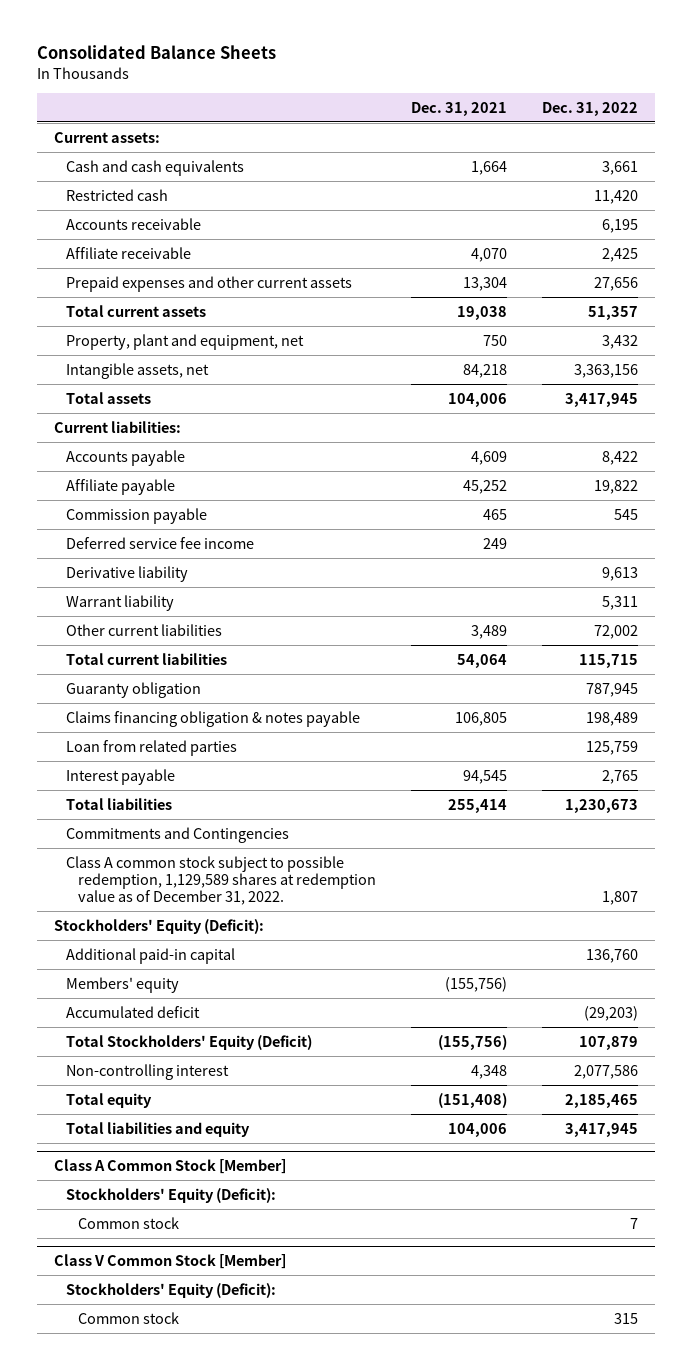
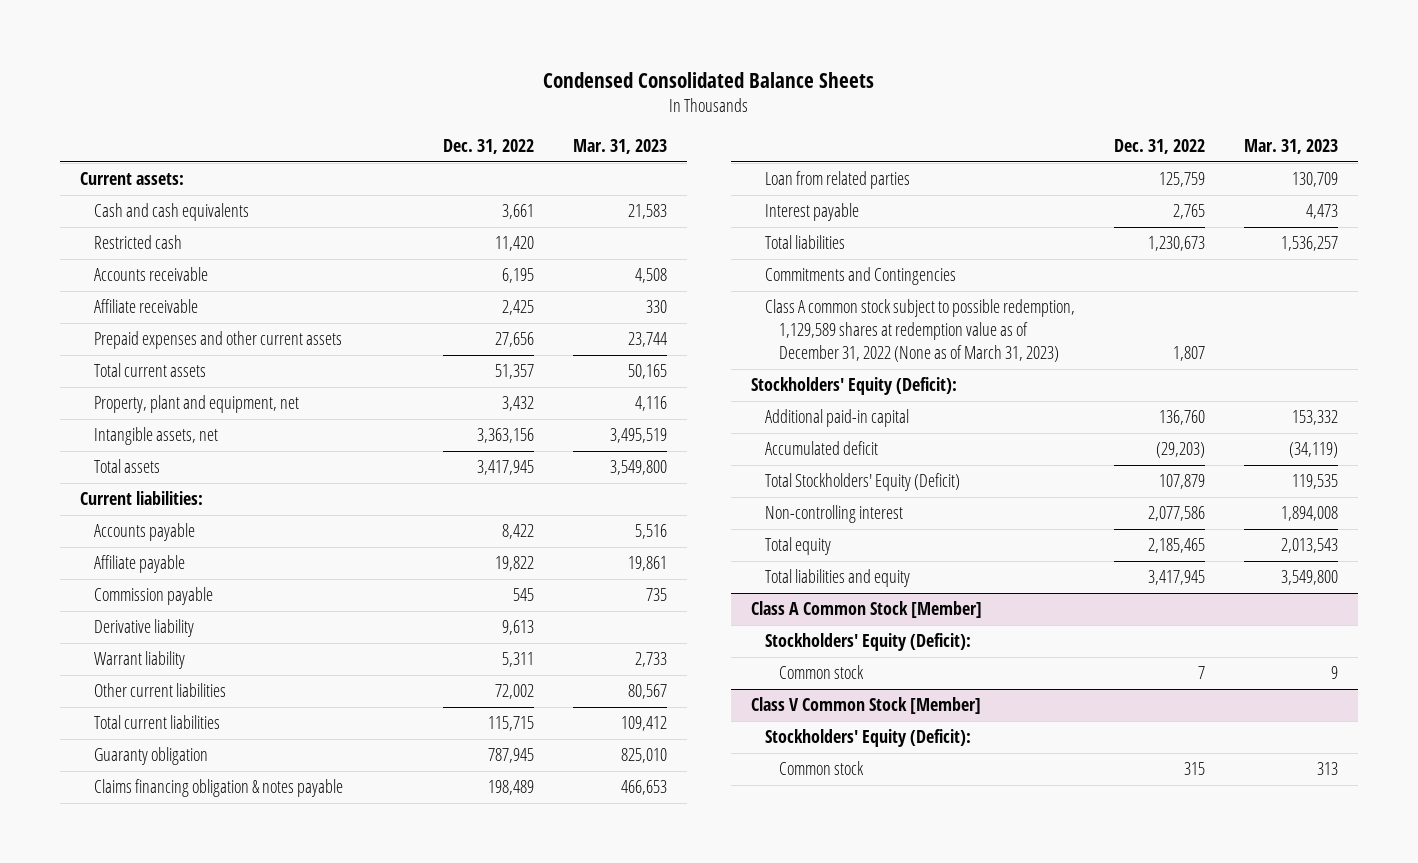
- Consolidated Balance Sheets
+ Condensed Consolidated Balance Sheets
- | Dec. 31, 2021 | Dec. 31, 2022
+ | Dec. 31, 2022 | Mar. 31, 2023
- Deferred service fee income | 249 |
- Class A common stock subject to possible redemption, 1,129,589 shares at redemption value as of December 31, 2022. | | 1,807
+ Class A common stock subject to possible redemption, 1,129,589 shares at redemption value as of December 31, 2022 (None as of March 31, 2023) | 1,807 |
- Members' equity | (155,756) |

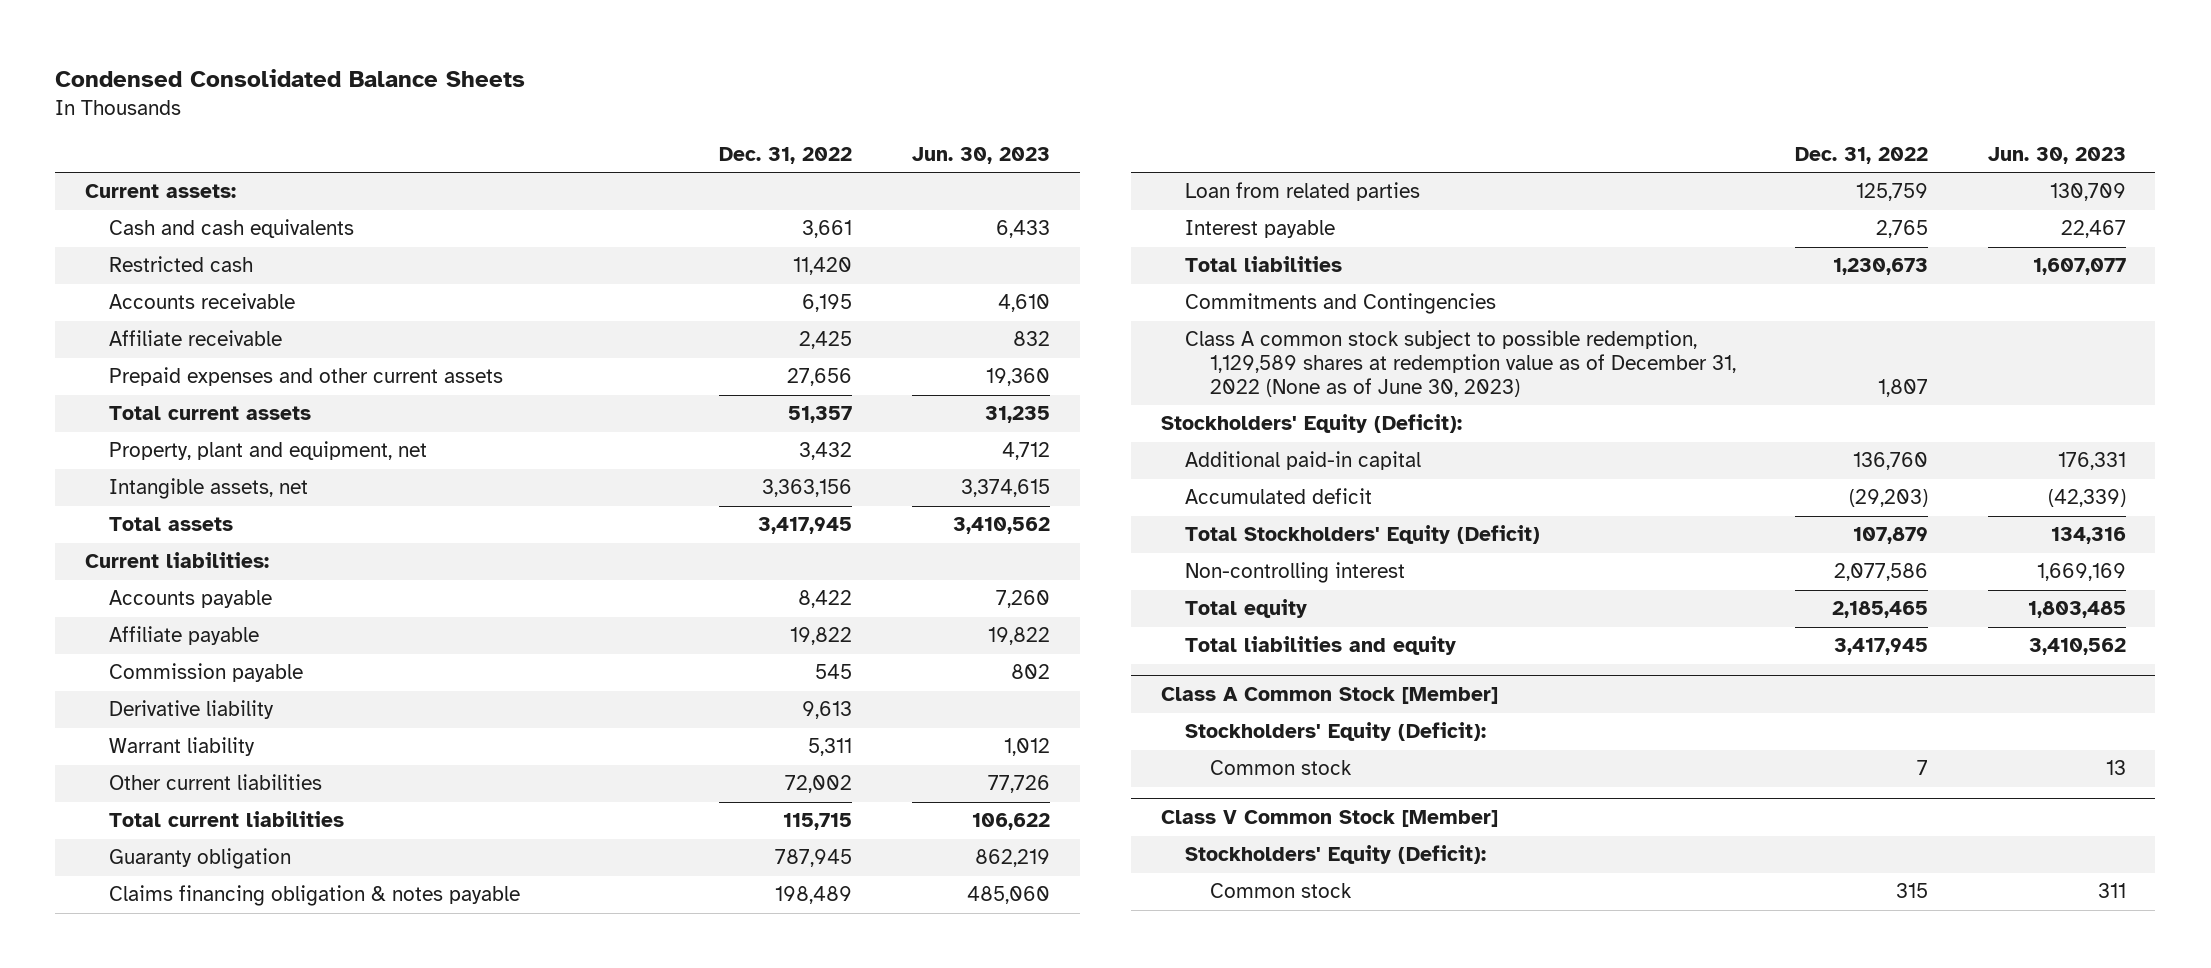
- | Dec. 31, 2022 | Mar. 31, 2023
+ | Dec. 31, 2022 | Jun. 30, 2023
- Class A common stock subject to possible redemption, 1,129,589 shares at redemption value as of December 31, 2022 (None as of March 31, 2023) | 1,807 |
+ Class A common stock subject to possible redemption, 1,129,589 shares at redemption value as of December 31, 2022 (None as of June 30, 2023) | 1,807 |

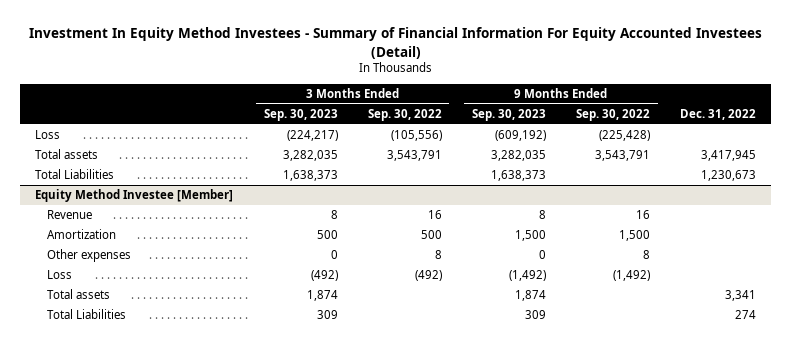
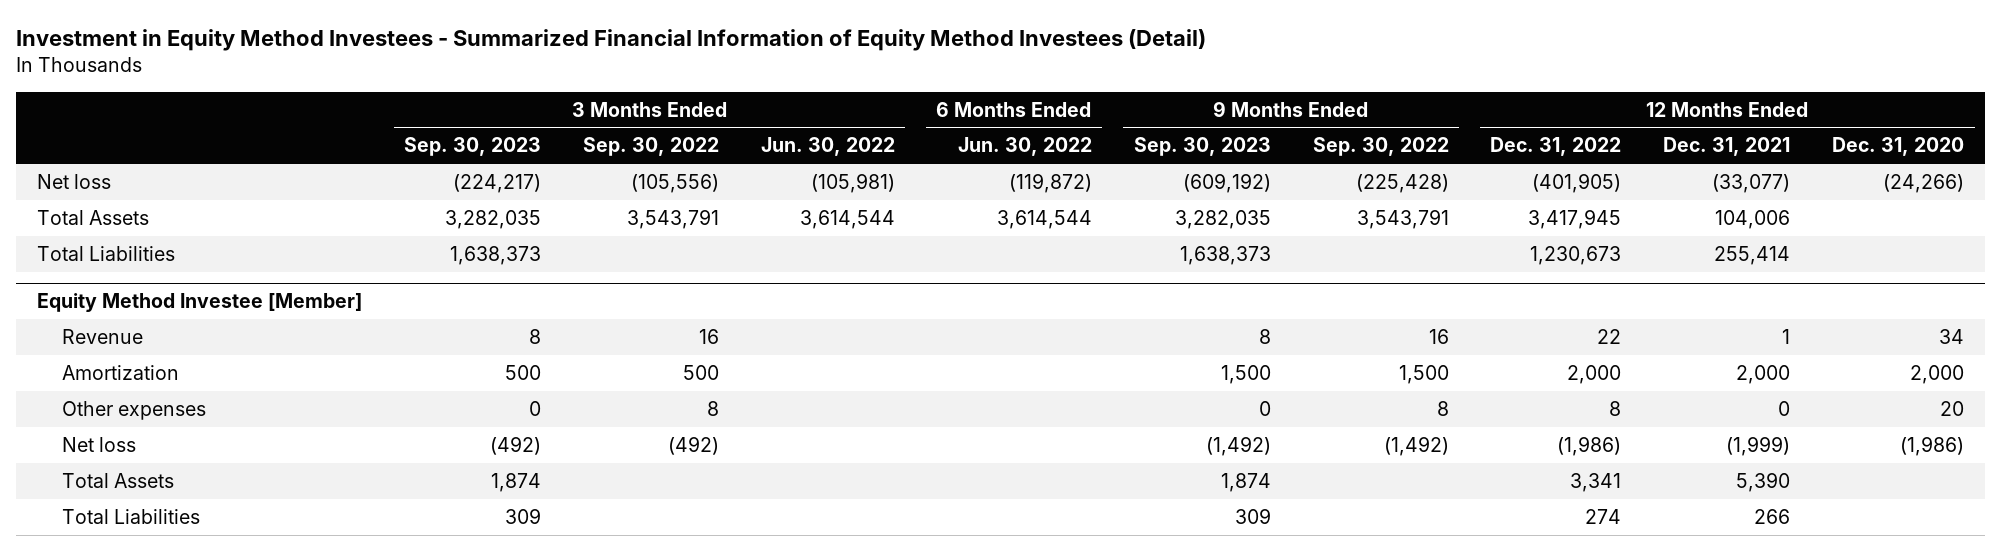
- Investment In Equity Method Investees - Summary of Financial Information For Equity Accounted Investees (Detail)
+ Investment in Equity Method Investees - Summarized Financial Information of Equity Method Investees (Detail)
- | 3 Months Ended Sep. 30, 2023 | 3 Months Ended Sep. 30, 2022 | 9 Months Ended Sep. 30, 2023 | 9 Months Ended Sep. 30, 2022 | Dec. 31, 2022
+ | 3 Months Ended Sep. 30, 2023 | 3 Months Ended Sep. 30, 2022 | 3 Months Ended Jun. 30, 2022 | 6 Months Ended Jun. 30, 2022 | 9 Months Ended Sep. 30, 2023 | 9 Months Ended Sep. 30, 2022 | 12 Months Ended Dec. 31, 2022 | 12 Months Ended Dec. 31, 2021 | 12 Months Ended Dec. 31, 2020
- Loss | (224,217) | (105,556) | (609,192) | (225,428) |
- Total assets | 3,282,035 | 3,543,791 | 3,282,035 | 3,543,791 | 3,417,945
+ Net loss | (224,217) | (105,556) | (105,981) | (119,872) | (609,192) | (225,428) | (401,905) | (33,077) | (24,266)
+ Total Assets | 3,282,035 | 3,543,791 | 3,614,544 | 3,614,544 | 3,282,035 | 3,543,791 | 3,417,945 | 104,006 |
@ Equity Method Investee [Member]
- Loss | (492) | (492) | (1,492) | (1,492) |
- Total assets | 1,874 | | 1,874 | | 3,341
+ Net loss | (492) | (492) | | | (1,492) | (1,492) | (1,986) | (1,999) | (1,986)
+ Total Assets | 1,874 | | | | 1,874 | | 3,341 | 5,390 |

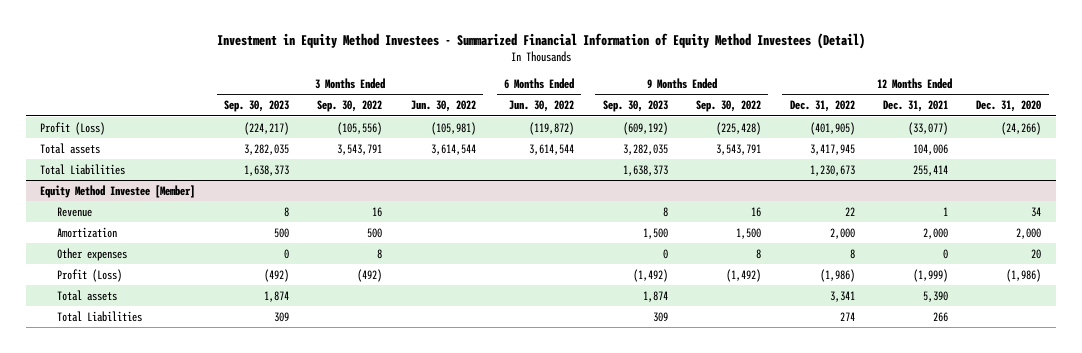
- Net loss | (224,217) | (105,556) | (105,981) | (119,872) | (609,192) | (225,428) | (401,905) | (33,077) | (24,266)
- Total Assets | 3,282,035 | 3,543,791 | 3,614,544 | 3,614,544 | 3,282,035 | 3,543,791 | 3,417,945 | 104,006 |
+ Profit (Loss) | (224,217) | (105,556) | (105,981) | (119,872) | (609,192) | (225,428) | (401,905) | (33,077) | (24,266)
+ Total assets | 3,282,035 | 3,543,791 | 3,614,544 | 3,614,544 | 3,282,035 | 3,543,791 | 3,417,945 | 104,006 |
@ Equity Method Investee [Member]
- Net loss | (492) | (492) | | | (1,492) | (1,492) | (1,986) | (1,999) | (1,986)
- Total Assets | 1,874 | | | | 1,874 | | 3,341 | 5,390 |
+ Profit (Loss) | (492) | (492) | | | (1,492) | (1,492) | (1,986) | (1,999) | (1,986)
+ Total assets | 1,874 | | | | 1,874 | | 3,341 | 5,390 |

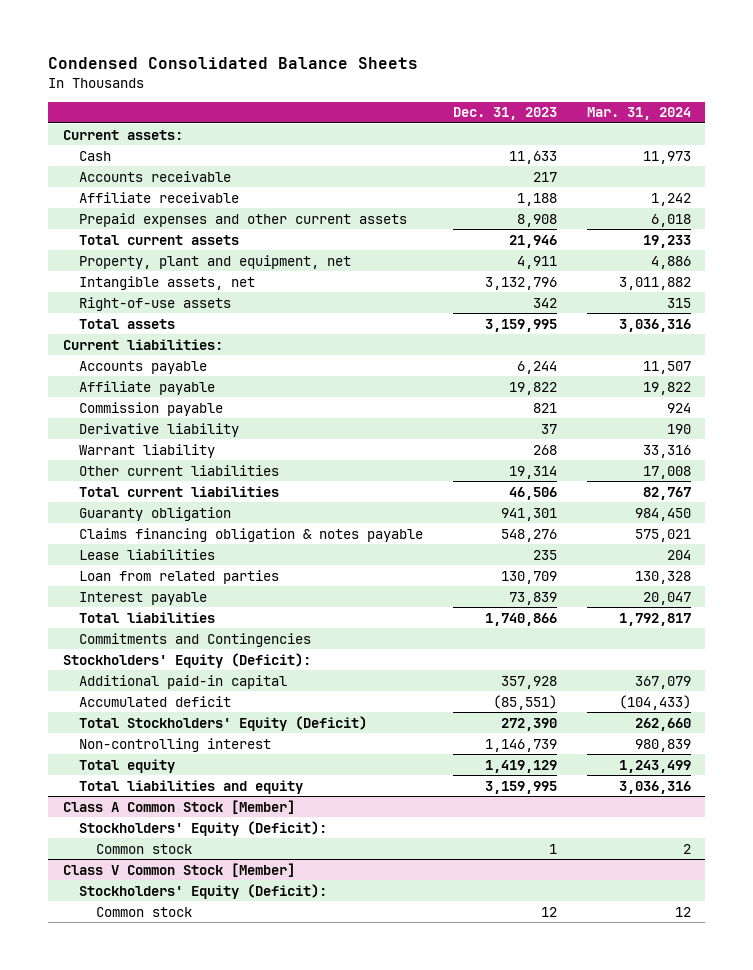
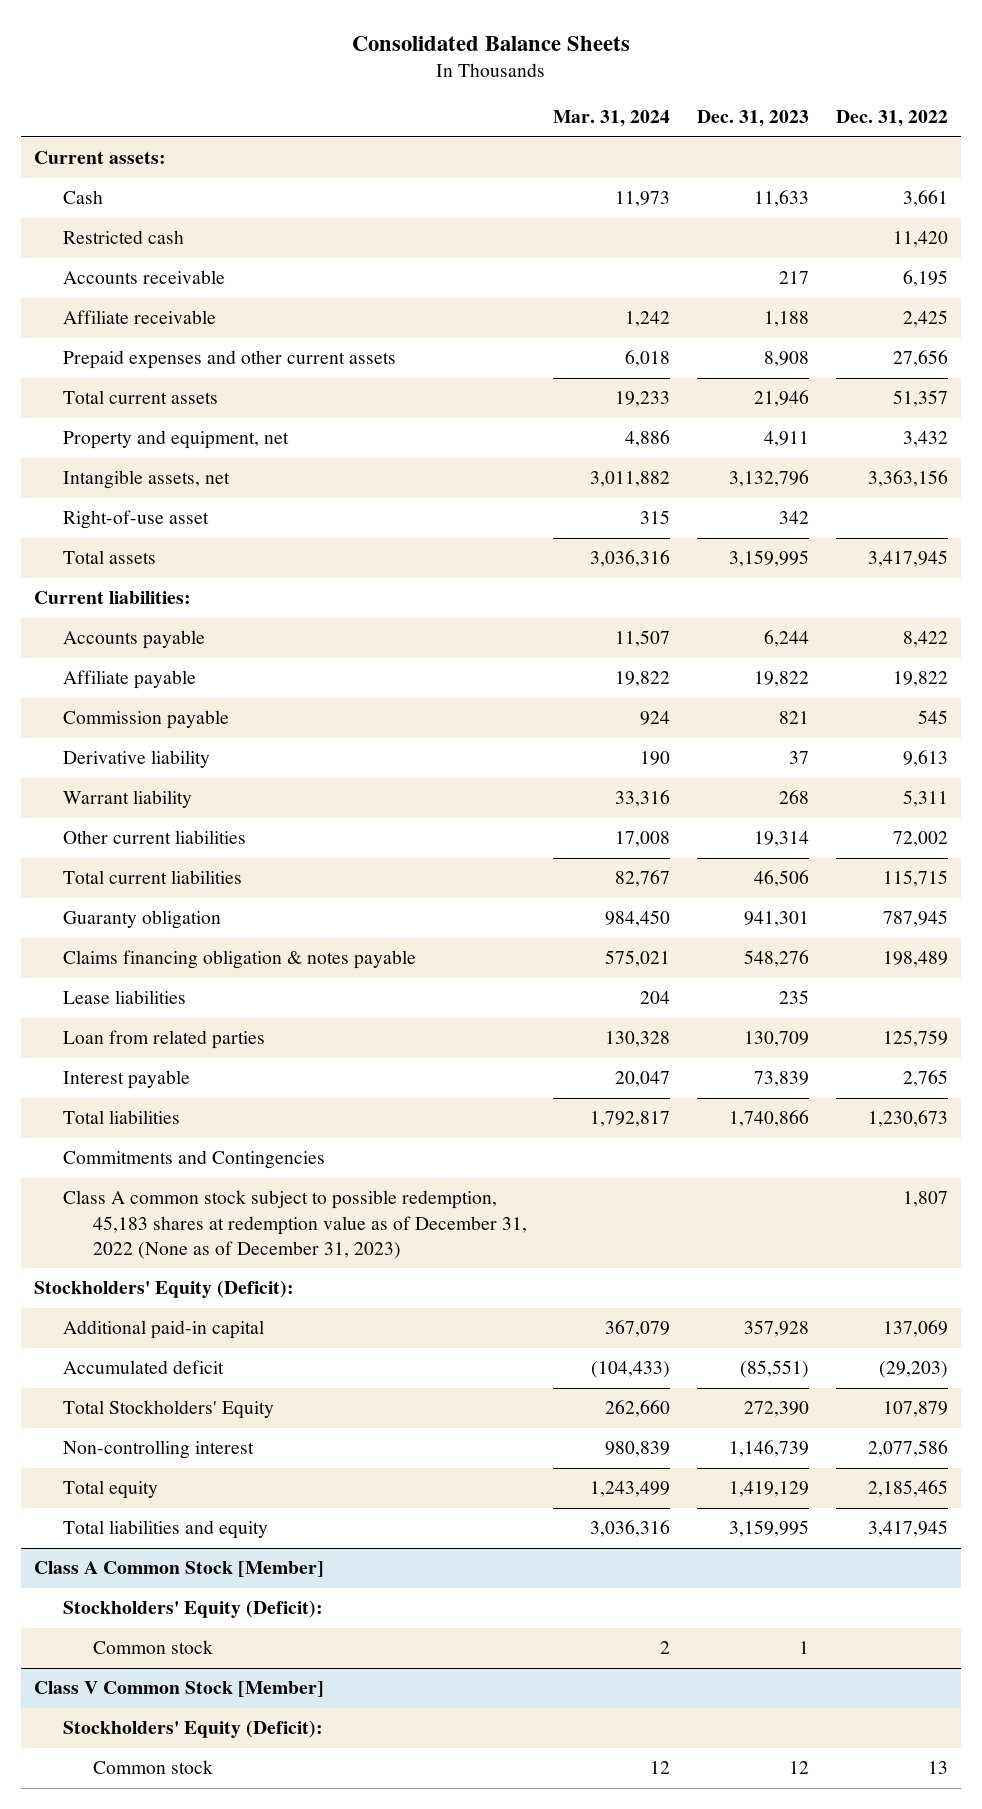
- Condensed Consolidated Balance Sheets
+ Consolidated Balance Sheets
- | Dec. 31, 2023 | Mar. 31, 2024
+ | Mar. 31, 2024 | Dec. 31, 2023 | Dec. 31, 2022
+ Restricted cash | | | 11,420
- Property, plant and equipment, net | 4,911 | 4,886
+ Property and equipment, net | 4,886 | 4,911 | 3,432
- Right-of-use assets | 342 | 315
+ Right-of-use asset | 315 | 342 |
+ Class A common stock subject to possible redemption, 45,183 shares at redemption value as of December 31, 2022 (None as of December 31, 2023) | | | 1,807
- Total Stockholders' Equity (Deficit) | 272,390 | 262,660
+ Total Stockholders' Equity | 262,660 | 272,390 | 107,879

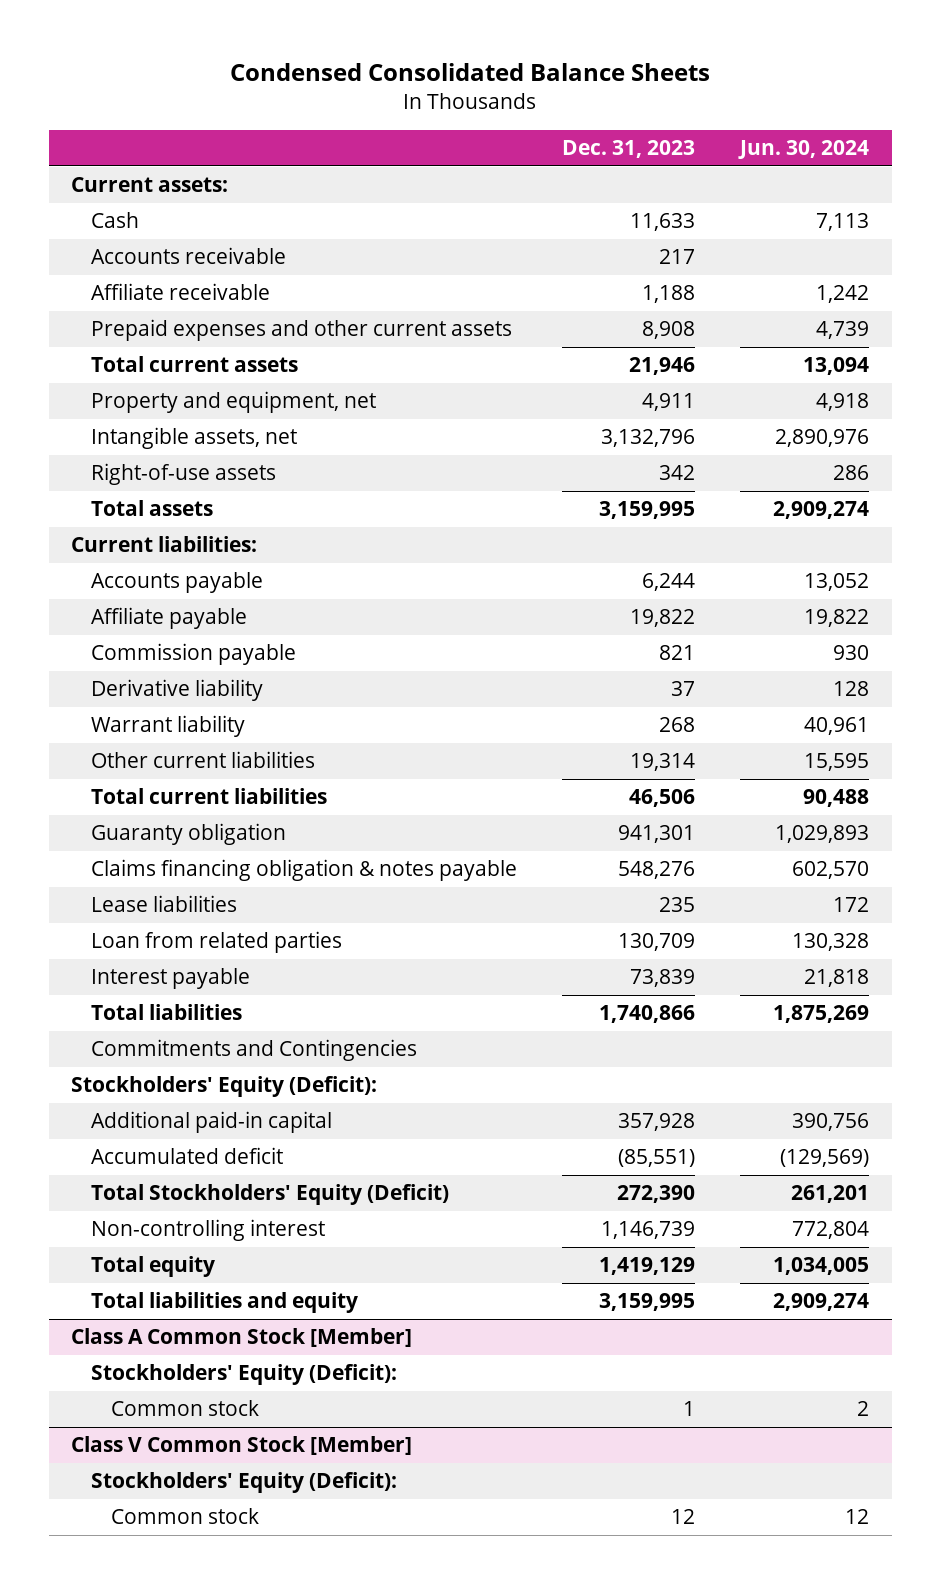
- Consolidated Balance Sheets
+ Condensed Consolidated Balance Sheets
- | Mar. 31, 2024 | Dec. 31, 2023 | Dec. 31, 2022
+ | Dec. 31, 2023 | Jun. 30, 2024
- Restricted cash | | | 11,420
- Right-of-use asset | 315 | 342 |
+ Right-of-use assets | 342 | 286
- Class A common stock subject to possible redemption, 45,183 shares at redemption value as of December 31, 2022 (None as of December 31, 2023) | | | 1,807
- Total Stockholders' Equity | 262,660 | 272,390 | 107,879
+ Total Stockholders' Equity (Deficit) | 272,390 | 261,201

